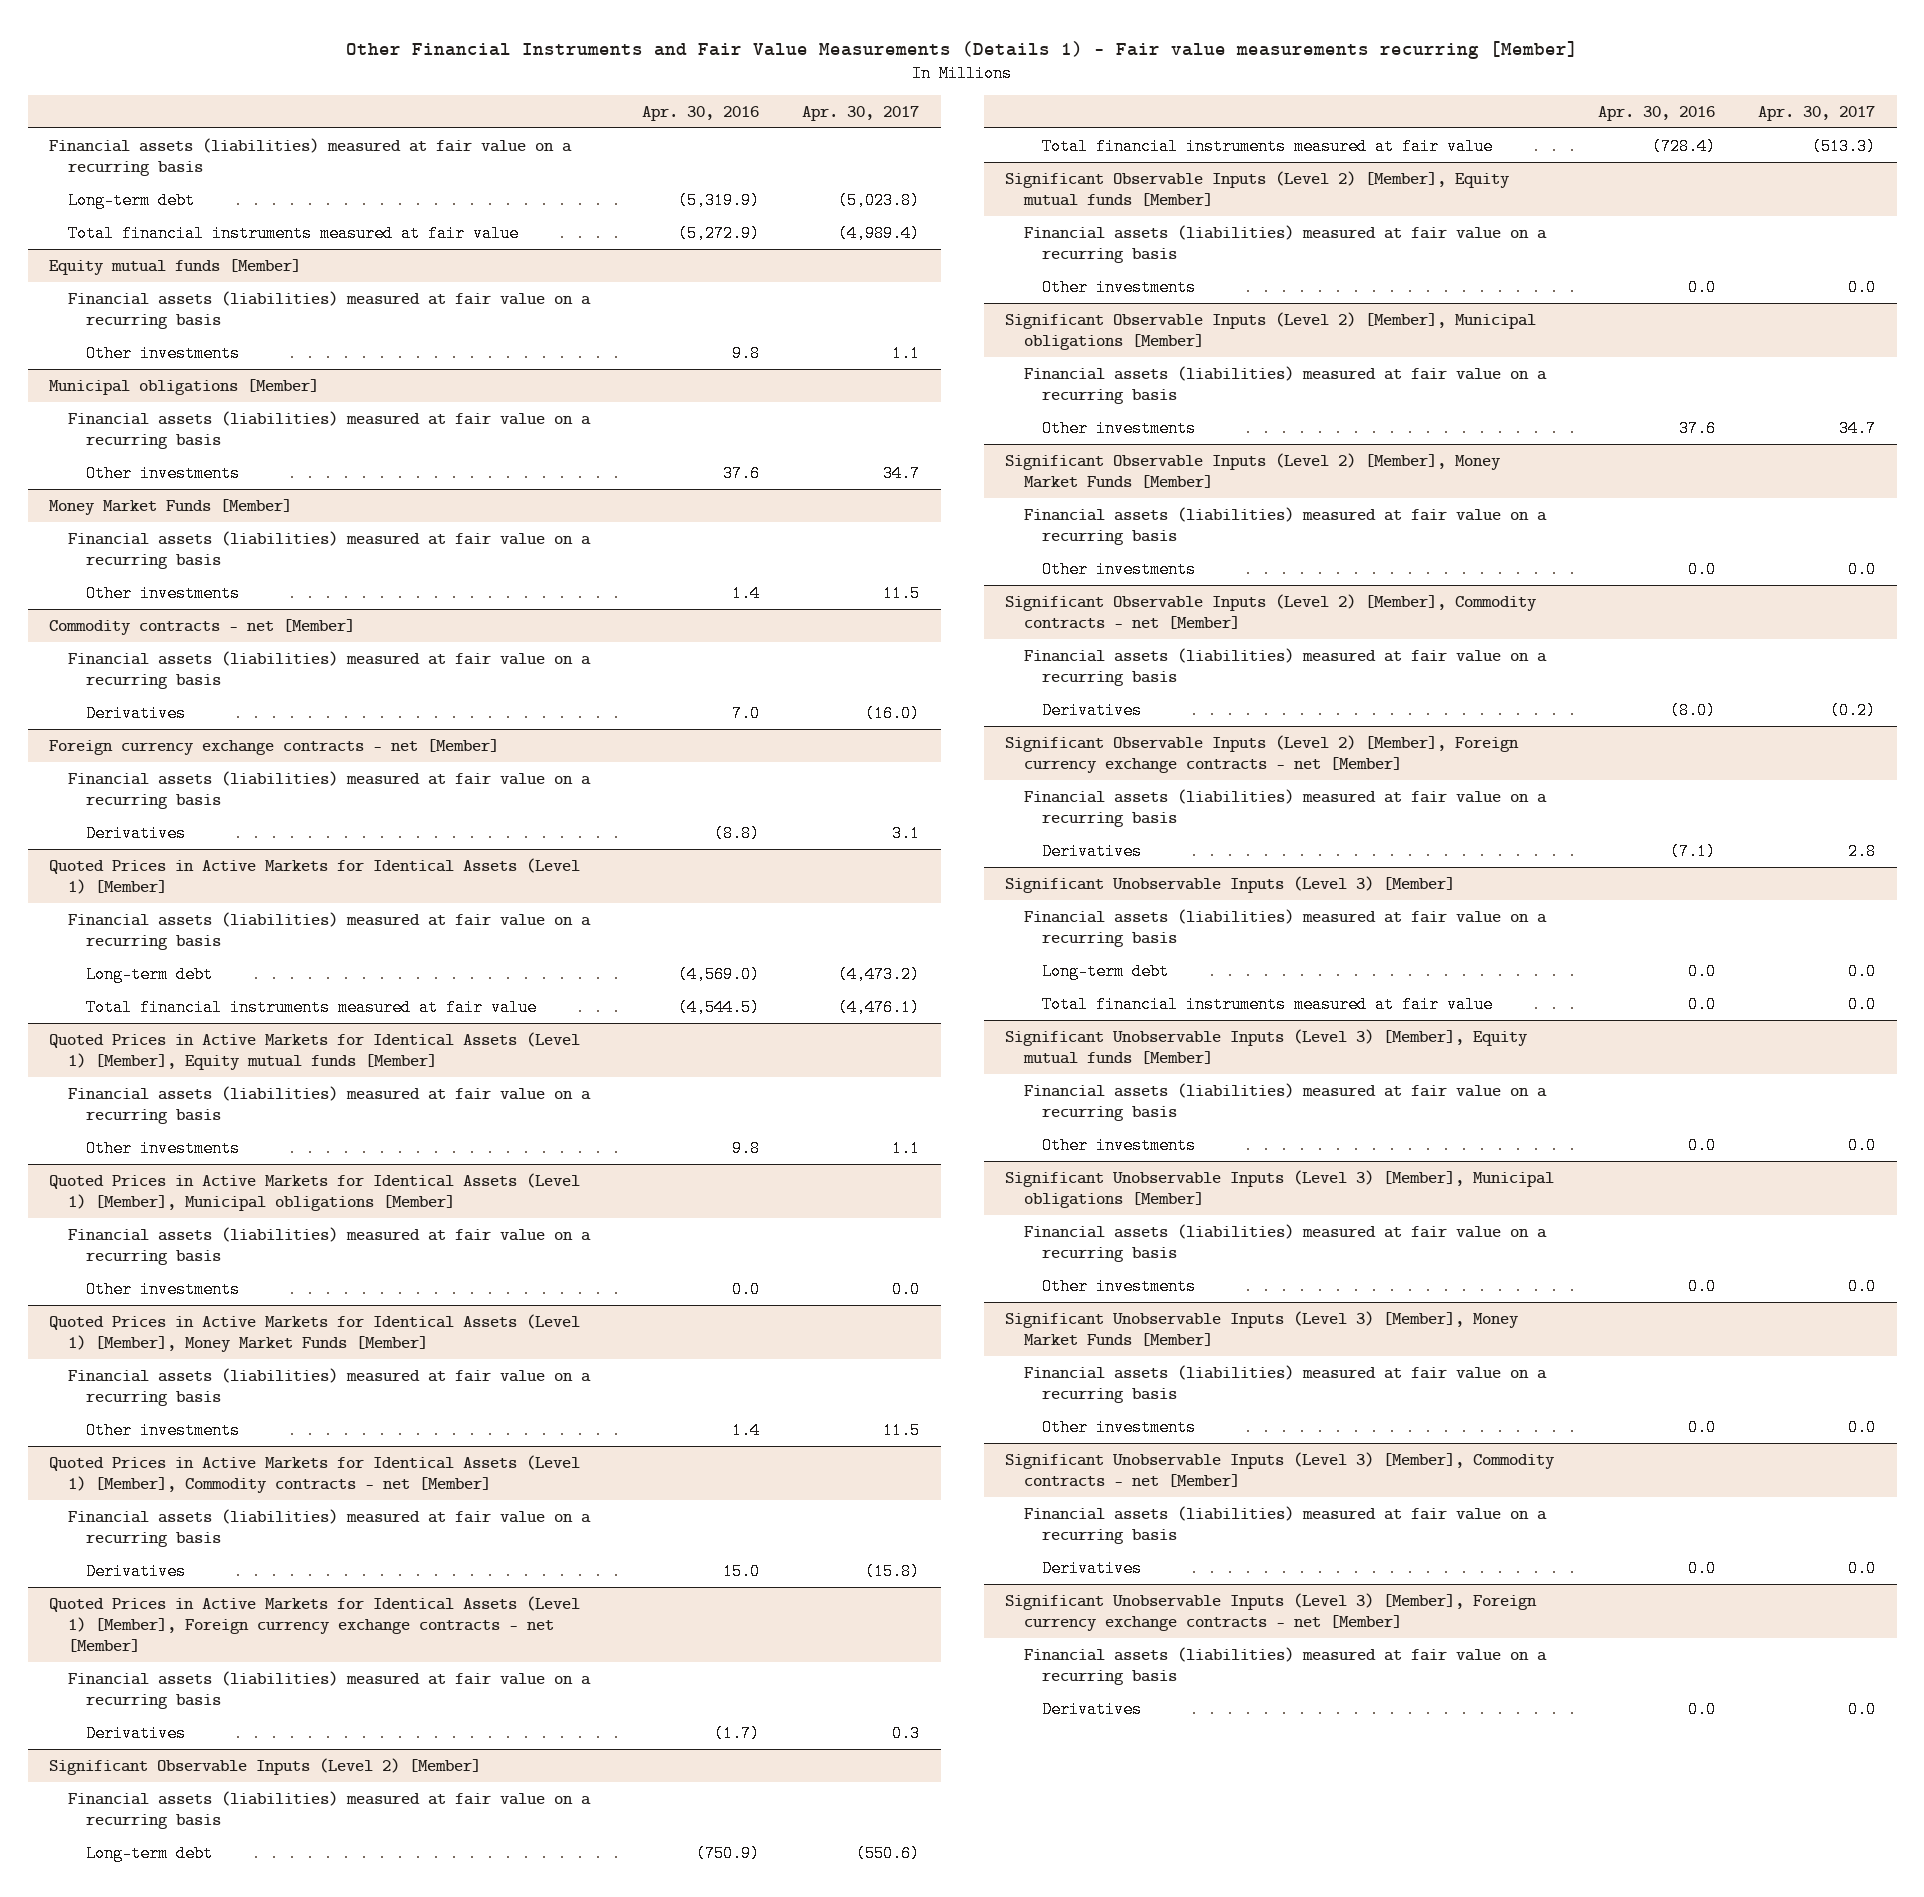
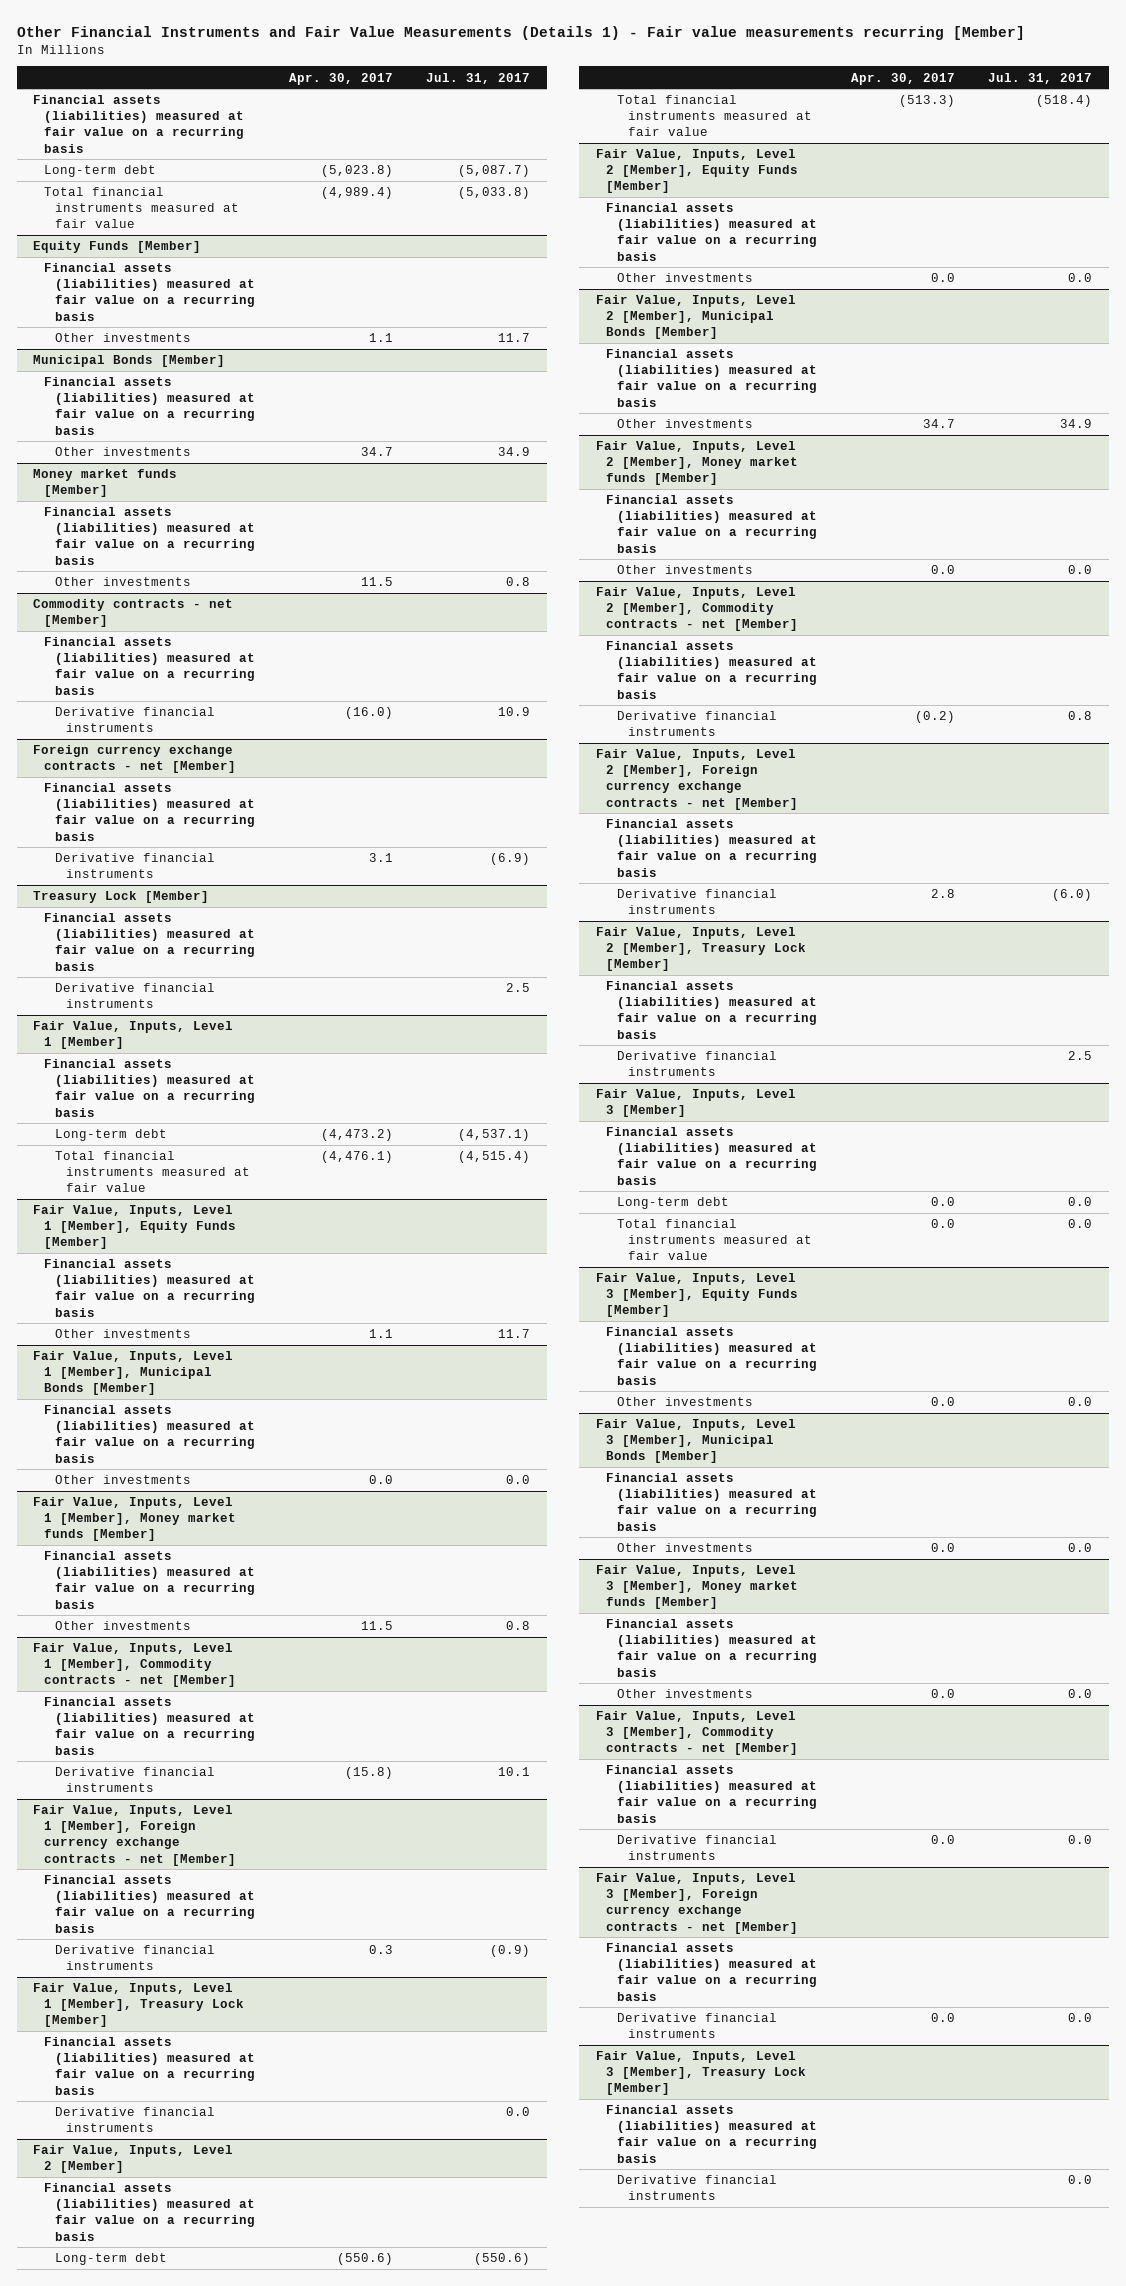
- | Apr. 30, 2016 | Apr. 30, 2017
+ | Apr. 30, 2017 | Jul. 31, 2017
- Equity mutual funds [Member]
+ Equity Funds [Member]
- Municipal obligations [Member]
+ Municipal Bonds [Member]
- Money Market Funds [Member]
+ Money market funds [Member]
@ Commodity contracts - net [Member]
- Derivatives | 7.0 | (16.0)
+ Derivative financial instruments | (16.0) | 10.9
@ Foreign currency exchange contracts - net [Member]
- Derivatives | (8.8) | 3.1
- Quoted Prices in Active Markets for Identical Assets (Level 1) [Member]
@ Foreign currency exchange contracts - net [Member]
+ Derivative financial instruments | 3.1 | (6.9)
+ Treasury Lock [Member]
+ Derivative financial instruments | | 2.5
+ Fair Value, Inputs, Level 1 [Member]
+ Financial assets (liabilities) measured at fair value on a recurring basis
- Quoted Prices in Active Markets for Identical Assets (Level 1) [Member], Equity mutual funds [Member]
+ Fair Value, Inputs, Level 1 [Member], Equity Funds [Member]
- Quoted Prices in Active Markets for Identical Assets (Level 1) [Member], Municipal obligations [Member]
+ Fair Value, Inputs, Level 1 [Member], Municipal Bonds [Member]
- Quoted Prices in Active Markets for Identical Assets (Level 1) [Member], Money Market Funds [Member]
+ Fair Value, Inputs, Level 1 [Member], Money market funds [Member]
- Quoted Prices in Active Markets for Identical Assets (Level 1) [Member], Commodity contracts - net [Member]
+ Fair Value, Inputs, Level 1 [Member], Commodity contracts - net [Member]
- Derivatives | 15.0 | (15.8)
- Quoted Prices in Active Markets for Identical Assets (Level 1) [Member], Foreign currency exchange contracts - net [Member]
+ Derivative financial instruments | (15.8) | 10.1
+ Fair Value, Inputs, Level 1 [Member], Foreign currency exchange contracts - net [Member]
- Derivatives | (1.7) | 0.3
- Significant Observable Inputs (Level 2) [Member]
+ Derivative financial instruments | 0.3 | (0.9)
+ Fair Value, Inputs, Level 1 [Member], Treasury Lock [Member]
+ Derivative financial instruments | | 0.0
+ Fair Value, Inputs, Level 2 [Member]
+ Financial assets (liabilities) measured at fair value on a recurring basis
- Significant Observable Inputs (Level 2) [Member], Equity mutual funds [Member]
+ Fair Value, Inputs, Level 2 [Member], Equity Funds [Member]
- Significant Observable Inputs (Level 2) [Member], Municipal obligations [Member]
+ Fair Value, Inputs, Level 2 [Member], Municipal Bonds [Member]
- Significant Observable Inputs (Level 2) [Member], Money Market Funds [Member]
+ Fair Value, Inputs, Level 2 [Member], Money market funds [Member]
- Significant Observable Inputs (Level 2) [Member], Commodity contracts - net [Member]
+ Fair Value, Inputs, Level 2 [Member], Commodity contracts - net [Member]
- Derivatives | (8.0) | (0.2)
- Significant Observable Inputs (Level 2) [Member], Foreign currency exchange contracts - net [Member]
+ Derivative financial instruments | (0.2) | 0.8
+ Fair Value, Inputs, Level 2 [Member], Foreign currency exchange contracts - net [Member]
- Derivatives | (7.1) | 2.8
- Significant Unobservable Inputs (Level 3) [Member]
+ Derivative financial instruments | 2.8 | (6.0)
+ Fair Value, Inputs, Level 2 [Member], Treasury Lock [Member]
+ Derivative financial instruments | | 2.5
+ Fair Value, Inputs, Level 3 [Member]
+ Financial assets (liabilities) measured at fair value on a recurring basis
- Significant Unobservable Inputs (Level 3) [Member], Equity mutual funds [Member]
+ Fair Value, Inputs, Level 3 [Member], Equity Funds [Member]
- Significant Unobservable Inputs (Level 3) [Member], Municipal obligations [Member]
+ Fair Value, Inputs, Level 3 [Member], Municipal Bonds [Member]
- Significant Unobservable Inputs (Level 3) [Member], Money Market Funds [Member]
+ Fair Value, Inputs, Level 3 [Member], Money market funds [Member]
- Significant Unobservable Inputs (Level 3) [Member], Commodity contracts - net [Member]
+ Fair Value, Inputs, Level 3 [Member], Commodity contracts - net [Member]
- Derivatives | 0.0 | 0.0
- Significant Unobservable Inputs (Level 3) [Member], Foreign currency exchange contracts - net [Member]
+ Derivative financial instruments | 0.0 | 0.0
+ Fair Value, Inputs, Level 3 [Member], Foreign currency exchange contracts - net [Member]
- Derivatives | 0.0 | 0.0
+ Derivative financial instruments | 0.0 | 0.0
+ Fair Value, Inputs, Level 3 [Member], Treasury Lock [Member]
+ Financial assets (liabilities) measured at fair value on a recurring basis
+ Derivative financial instruments | | 0.0

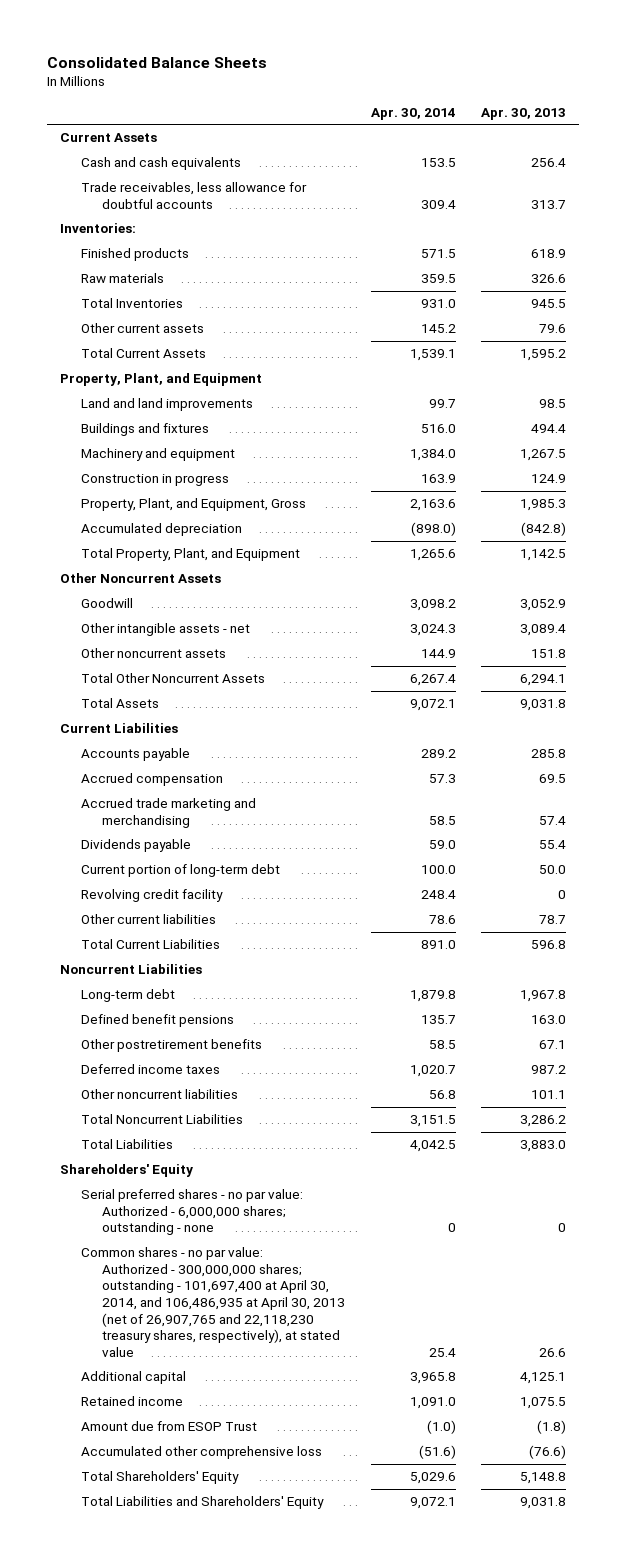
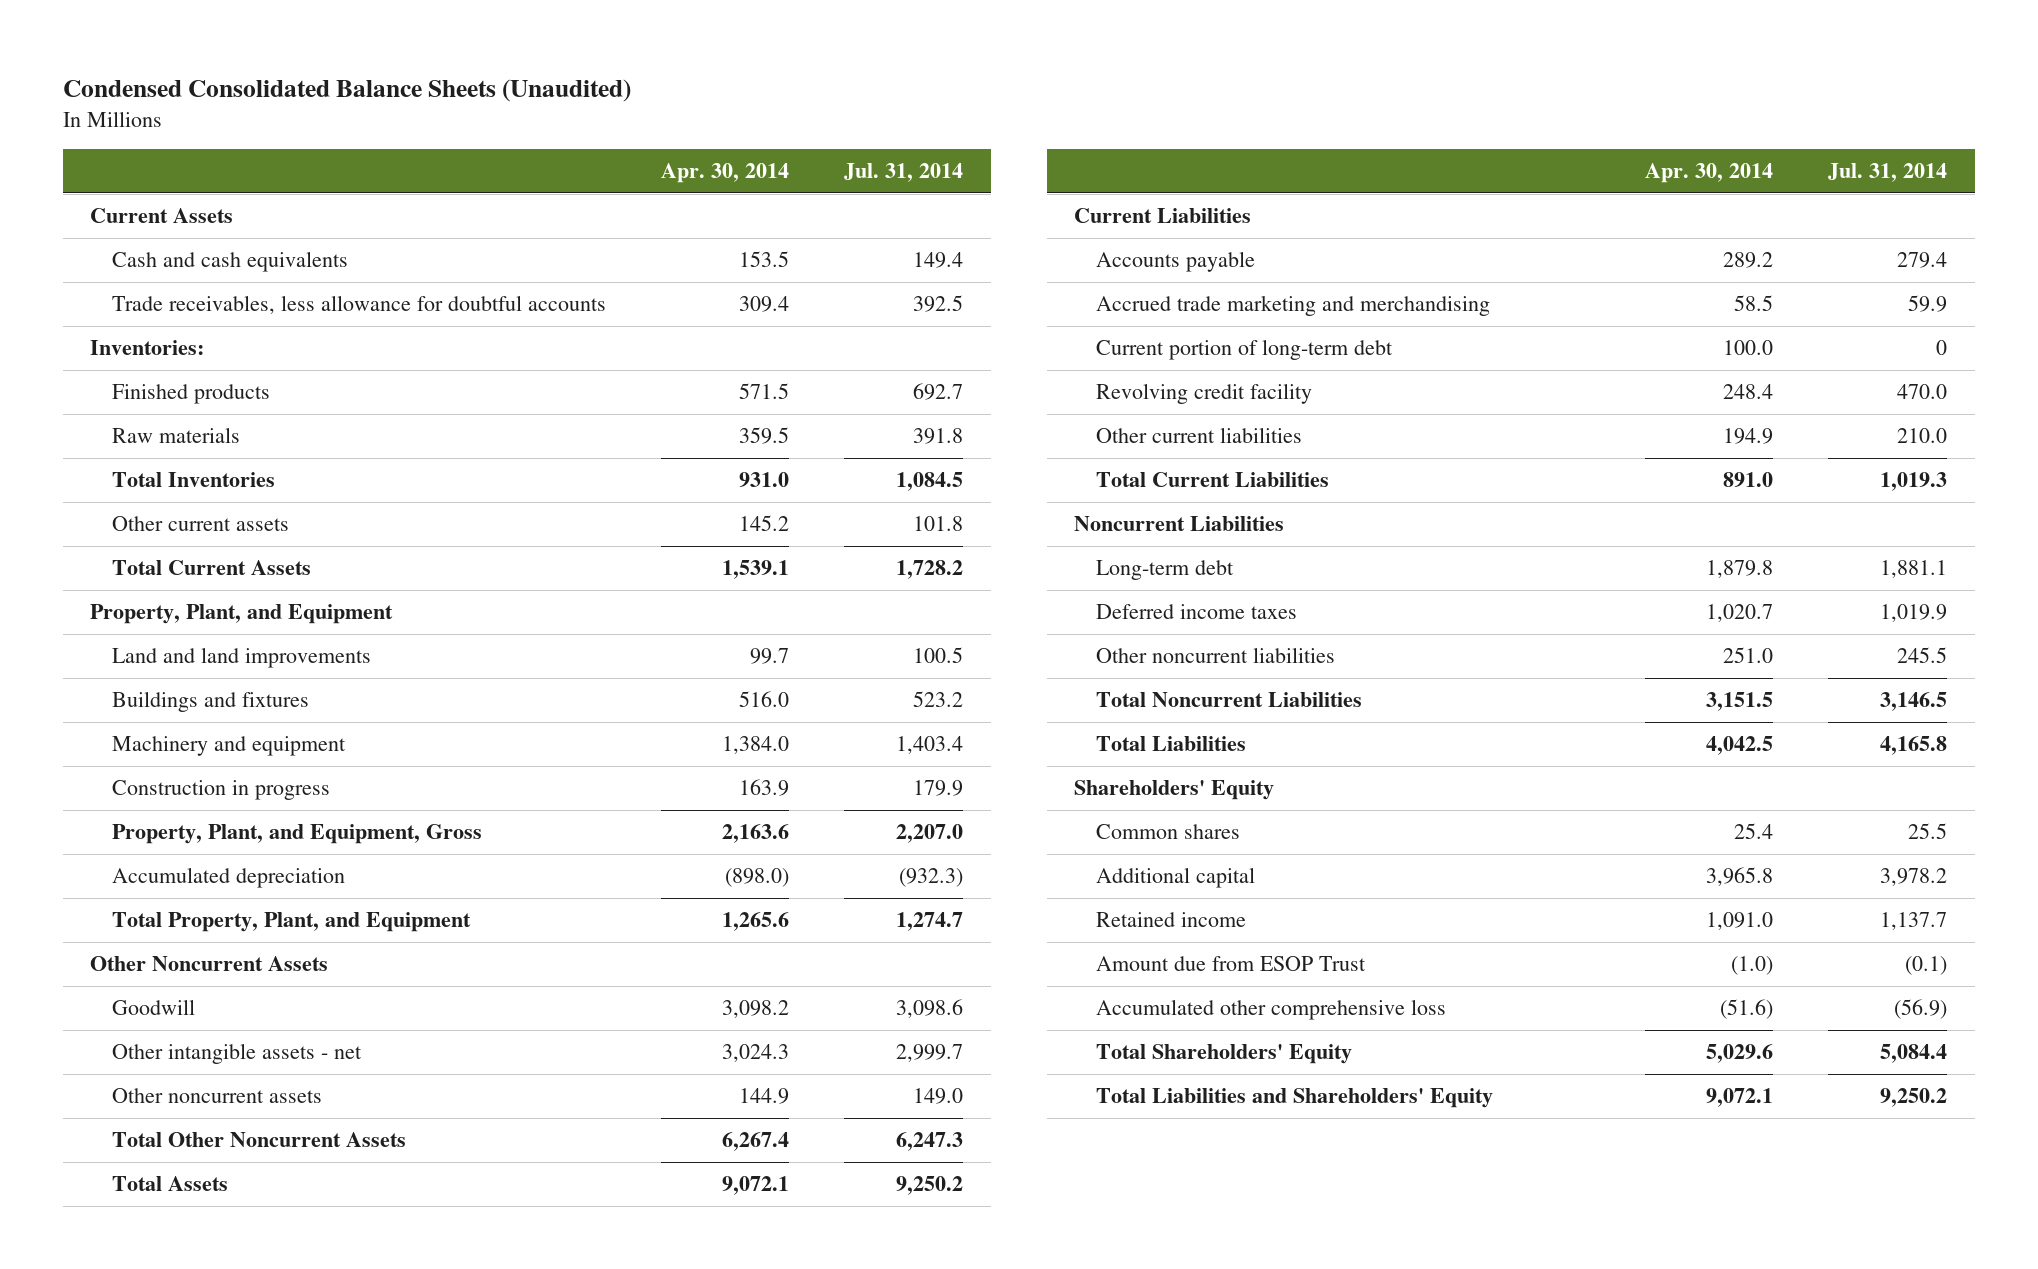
- Consolidated Balance Sheets
+ Condensed Consolidated Balance Sheets (Unaudited)
- | Apr. 30, 2014 | Apr. 30, 2013
+ | Apr. 30, 2014 | Jul. 31, 2014
- Accrued compensation | 57.3 | 69.5
- Dividends payable | 59.0 | 55.4
- Other current liabilities | 78.6 | 78.7
+ Other current liabilities | 194.9 | 210.0
- Defined benefit pensions | 135.7 | 163.0
- Other postretirement benefits | 58.5 | 67.1
- Other noncurrent liabilities | 56.8 | 101.1
+ Other noncurrent liabilities | 251.0 | 245.5
- Serial preferred shares - no par value: Authorized - 6,000,000 shares; outstanding - none | 0 | 0
- Common shares - no par value: Authorized - 300,000,000 shares; outstanding - 101,697,400 at April 30, 2014, and 106,486,935 at April 30, 2013 (net of 26,907,765 and 22,118,230 treasury shares, respectively), at stated value | 25.4 | 26.6
+ Common shares | 25.4 | 25.5

